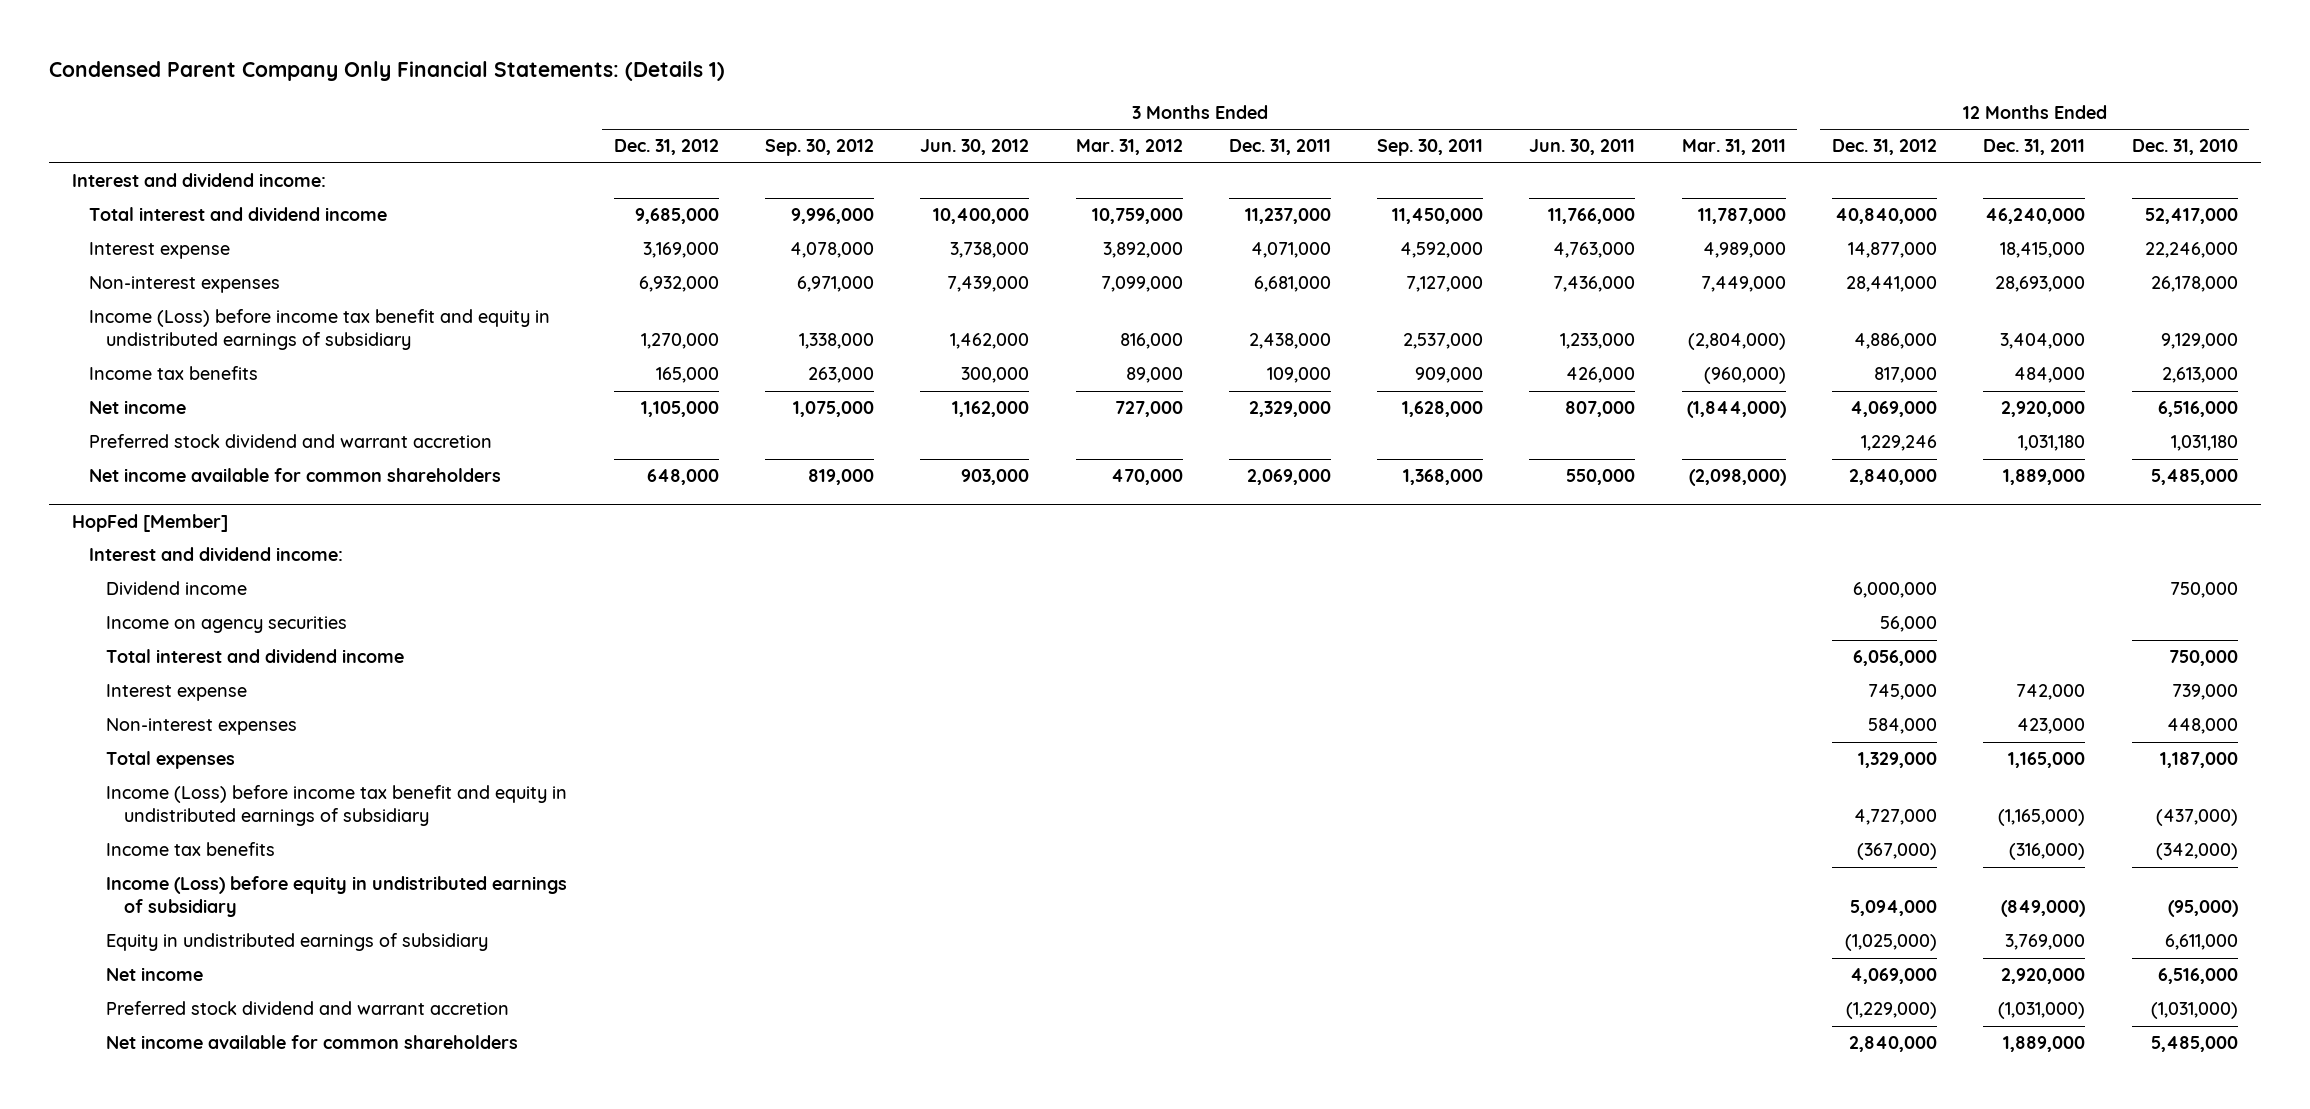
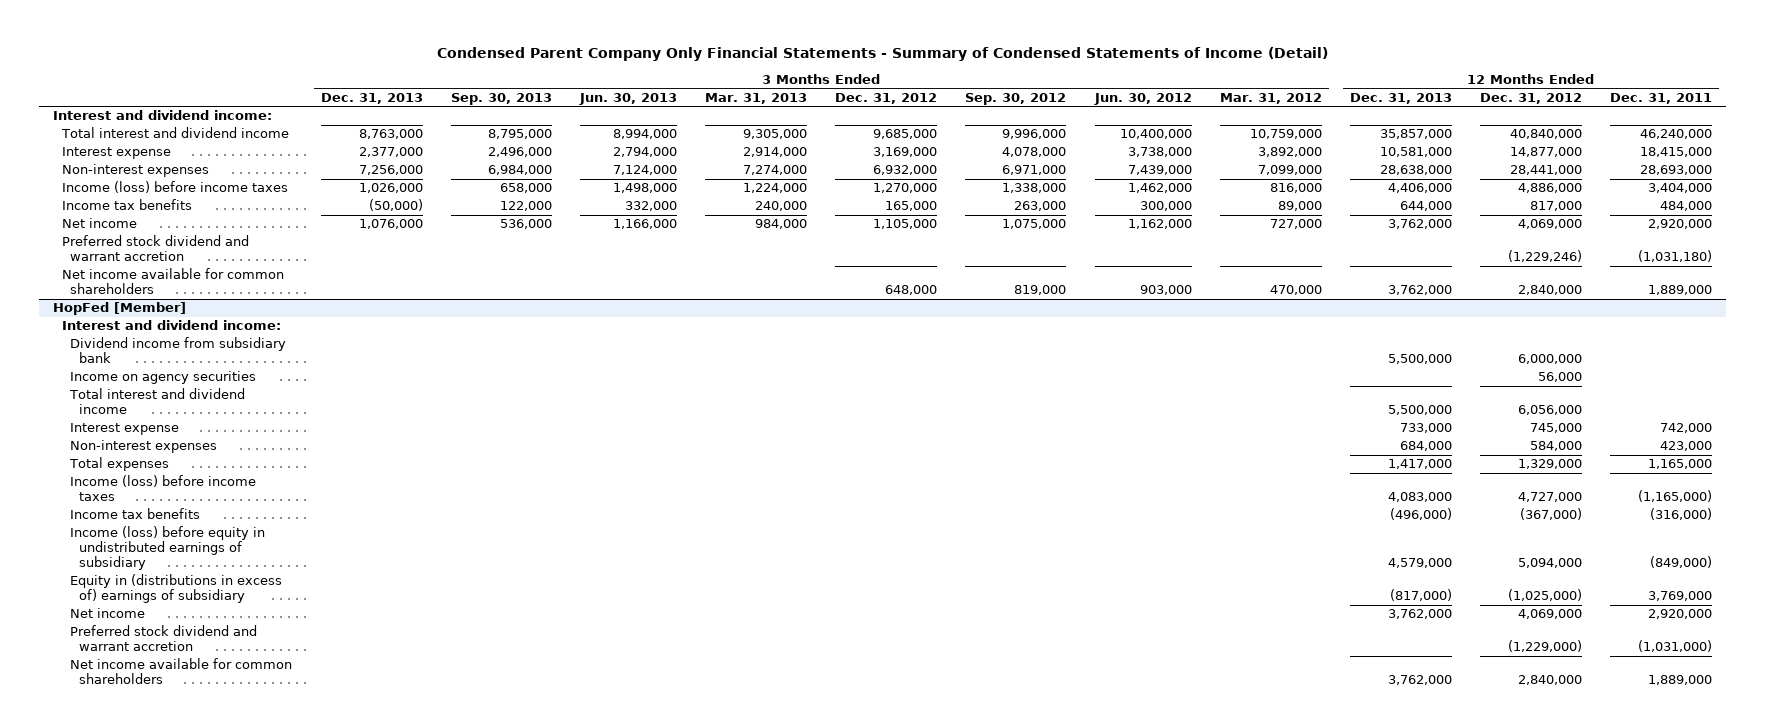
- Condensed Parent Company Only Financial Statements: (Details 1)
+ Condensed Parent Company Only Financial Statements - Summary of Condensed Statements of Income (Detail)
- | 3 Months Ended Dec. 31, 2012 | 3 Months Ended Sep. 30, 2012 | 3 Months Ended Jun. 30, 2012 | 3 Months Ended Mar. 31, 2012 | 3 Months Ended Dec. 31, 2011 | 3 Months Ended Sep. 30, 2011 | 3 Months Ended Jun. 30, 2011 | 3 Months Ended Mar. 31, 2011 | 12 Months Ended Dec. 31, 2012 | 12 Months Ended Dec. 31, 2011 | 12 Months Ended Dec. 31, 2010
+ | 3 Months Ended Dec. 31, 2013 | 3 Months Ended Sep. 30, 2013 | 3 Months Ended Jun. 30, 2013 | 3 Months Ended Mar. 31, 2013 | 3 Months Ended Dec. 31, 2012 | 3 Months Ended Sep. 30, 2012 | 3 Months Ended Jun. 30, 2012 | 3 Months Ended Mar. 31, 2012 | 12 Months Ended Dec. 31, 2013 | 12 Months Ended Dec. 31, 2012 | 12 Months Ended Dec. 31, 2011
- Income (Loss) before income tax benefit and equity in undistributed earnings of subsidiary | 1,270,000 | 1,338,000 | 1,462,000 | 816,000 | 2,438,000 | 2,537,000 | 1,233,000 | (2,804,000) | 4,886,000 | 3,404,000 | 9,129,000
+ Income (loss) before income taxes | 1,026,000 | 658,000 | 1,498,000 | 1,224,000 | 1,270,000 | 1,338,000 | 1,462,000 | 816,000 | 4,406,000 | 4,886,000 | 3,404,000
- Preferred stock dividend and warrant accretion | | | | | | | | | 1,229,246 | 1,031,180 | 1,031,180
+ Preferred stock dividend and warrant accretion | | | | | | | | | | (1,229,246) | (1,031,180)
@ HopFed [Member]
- Dividend income | | | | | | | | | 6,000,000 | | 750,000
+ Dividend income from subsidiary bank | | | | | | | | | 5,500,000 | 6,000,000 |
- Income (Loss) before income tax benefit and equity in undistributed earnings of subsidiary | | | | | | | | | 4,727,000 | (1,165,000) | (437,000)
+ Income (loss) before income taxes | | | | | | | | | 4,083,000 | 4,727,000 | (1,165,000)
- Income (Loss) before equity in undistributed earnings of subsidiary | | | | | | | | | 5,094,000 | (849,000) | (95,000)
- Equity in undistributed earnings of subsidiary | | | | | | | | | (1,025,000) | 3,769,000 | 6,611,000
+ Income (loss) before equity in undistributed earnings of subsidiary | | | | | | | | | 4,579,000 | 5,094,000 | (849,000)
+ Equity in (distributions in excess of) earnings of subsidiary | | | | | | | | | (817,000) | (1,025,000) | 3,769,000

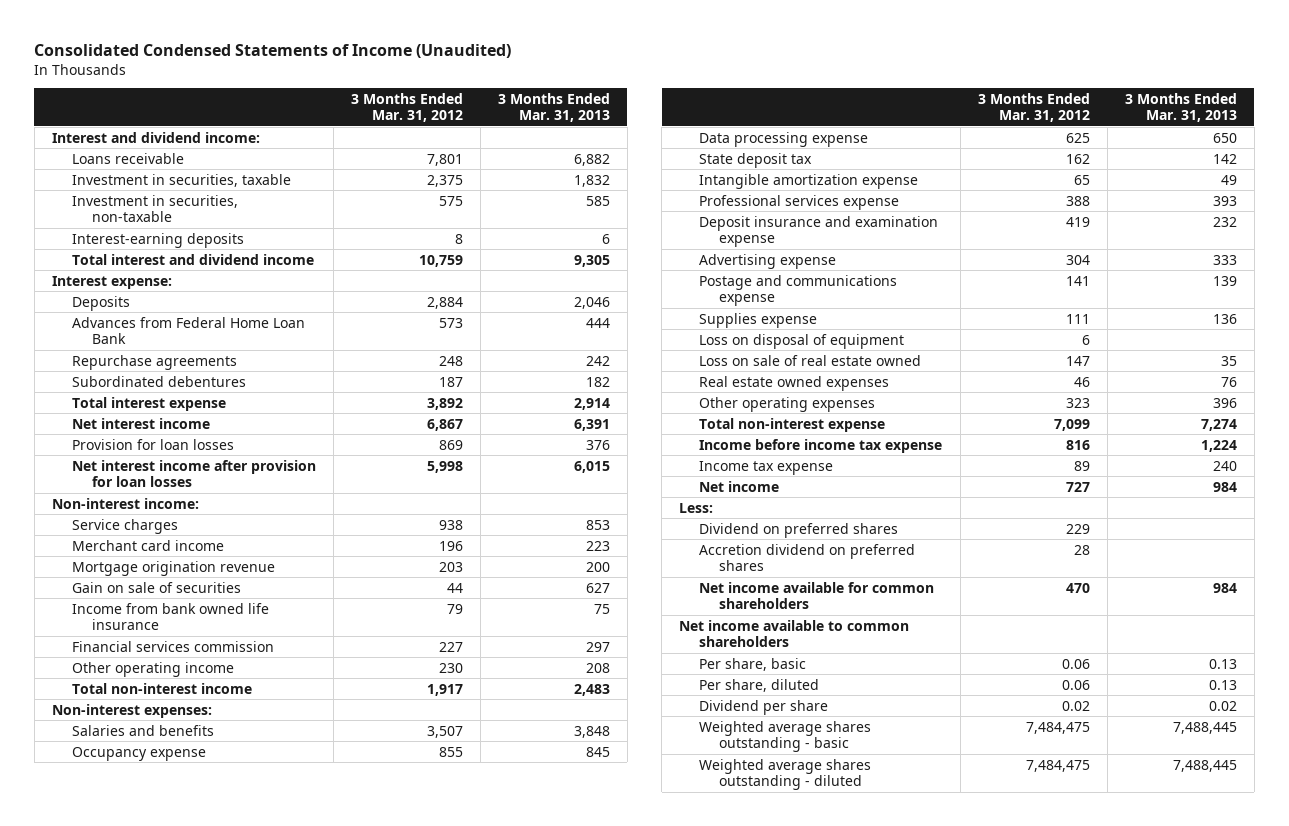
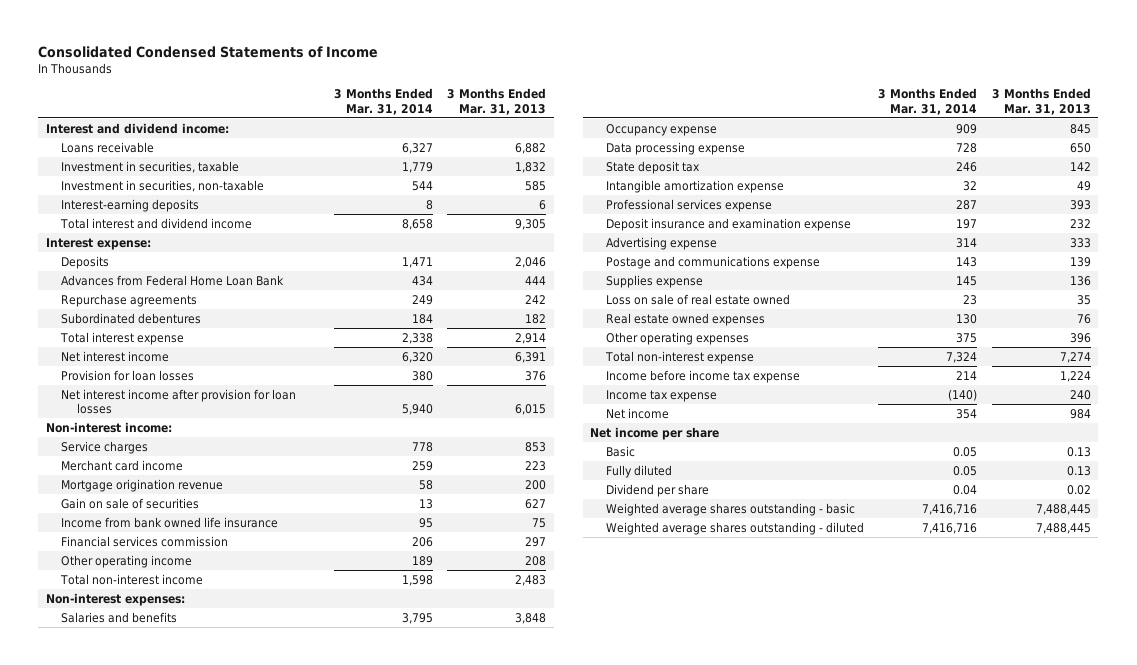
- Consolidated Condensed Statements of Income (Unaudited)
+ Consolidated Condensed Statements of Income
- | 3 Months Ended Mar. 31, 2012 | 3 Months Ended Mar. 31, 2013
+ | 3 Months Ended Mar. 31, 2014 | 3 Months Ended Mar. 31, 2013
- Loss on disposal of equipment | 6 |
- Less:
- Dividend on preferred shares | 229 |
- Accretion dividend on preferred shares | 28 |
- Net income available for common shareholders | 470 | 984
- Net income available to common shareholders
- Per share, basic | 0.06 | 0.13
- Per share, diluted | 0.06 | 0.13
+ Net income per share
+ Basic | 0.05 | 0.13
+ Fully diluted | 0.05 | 0.13

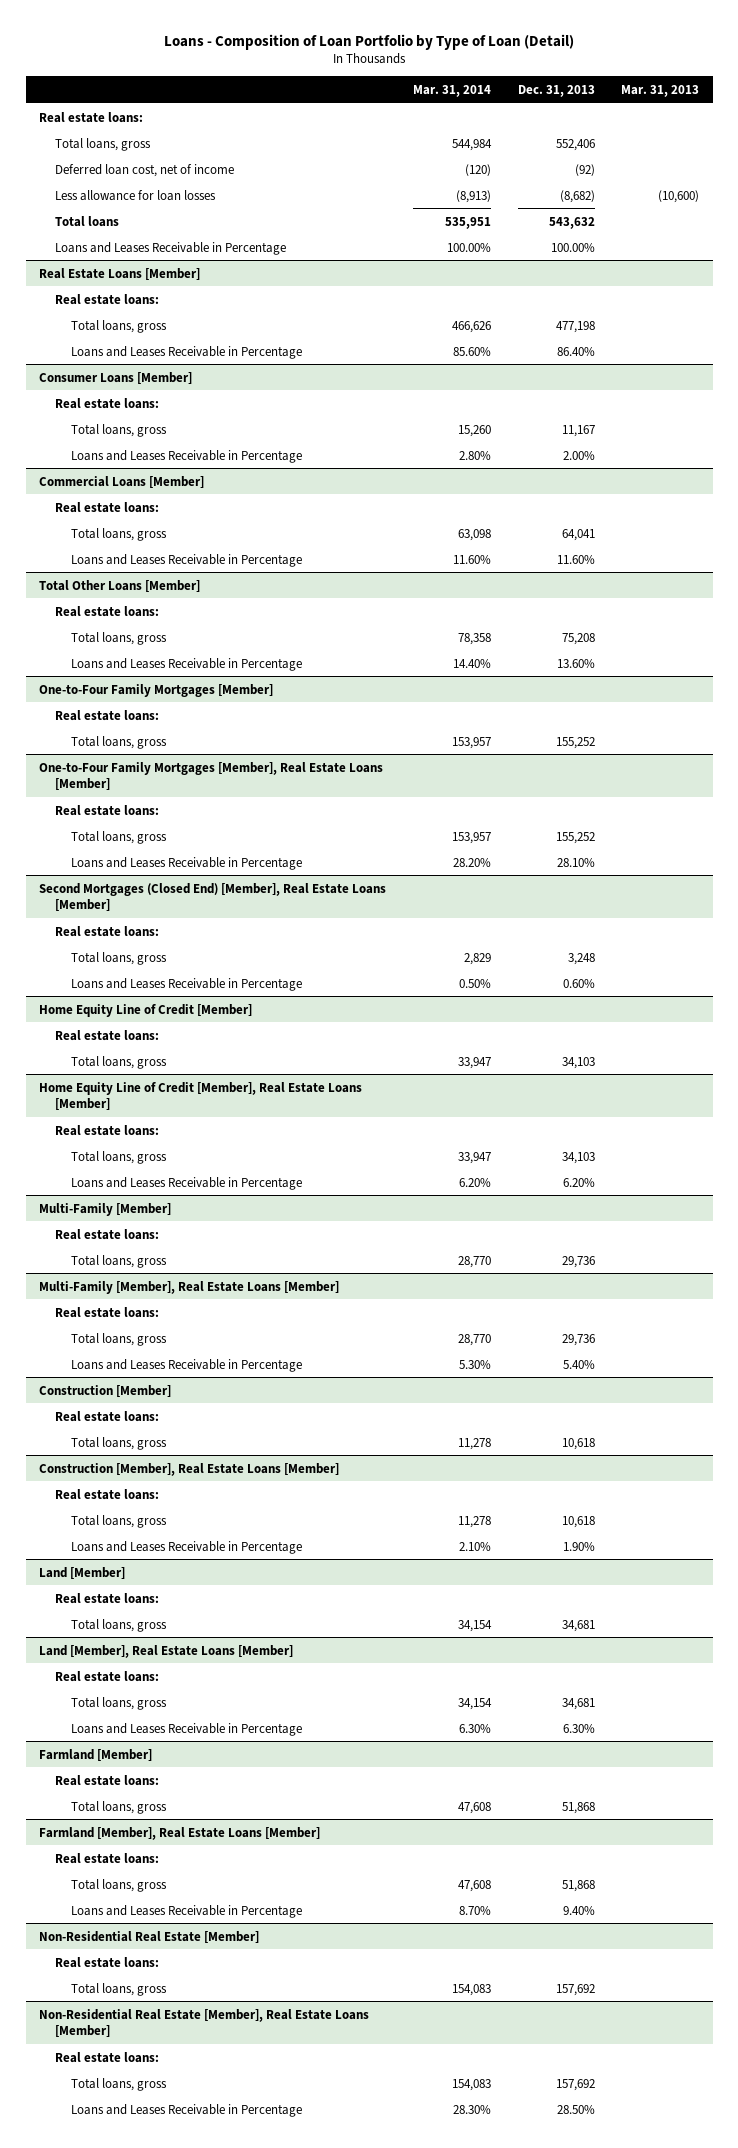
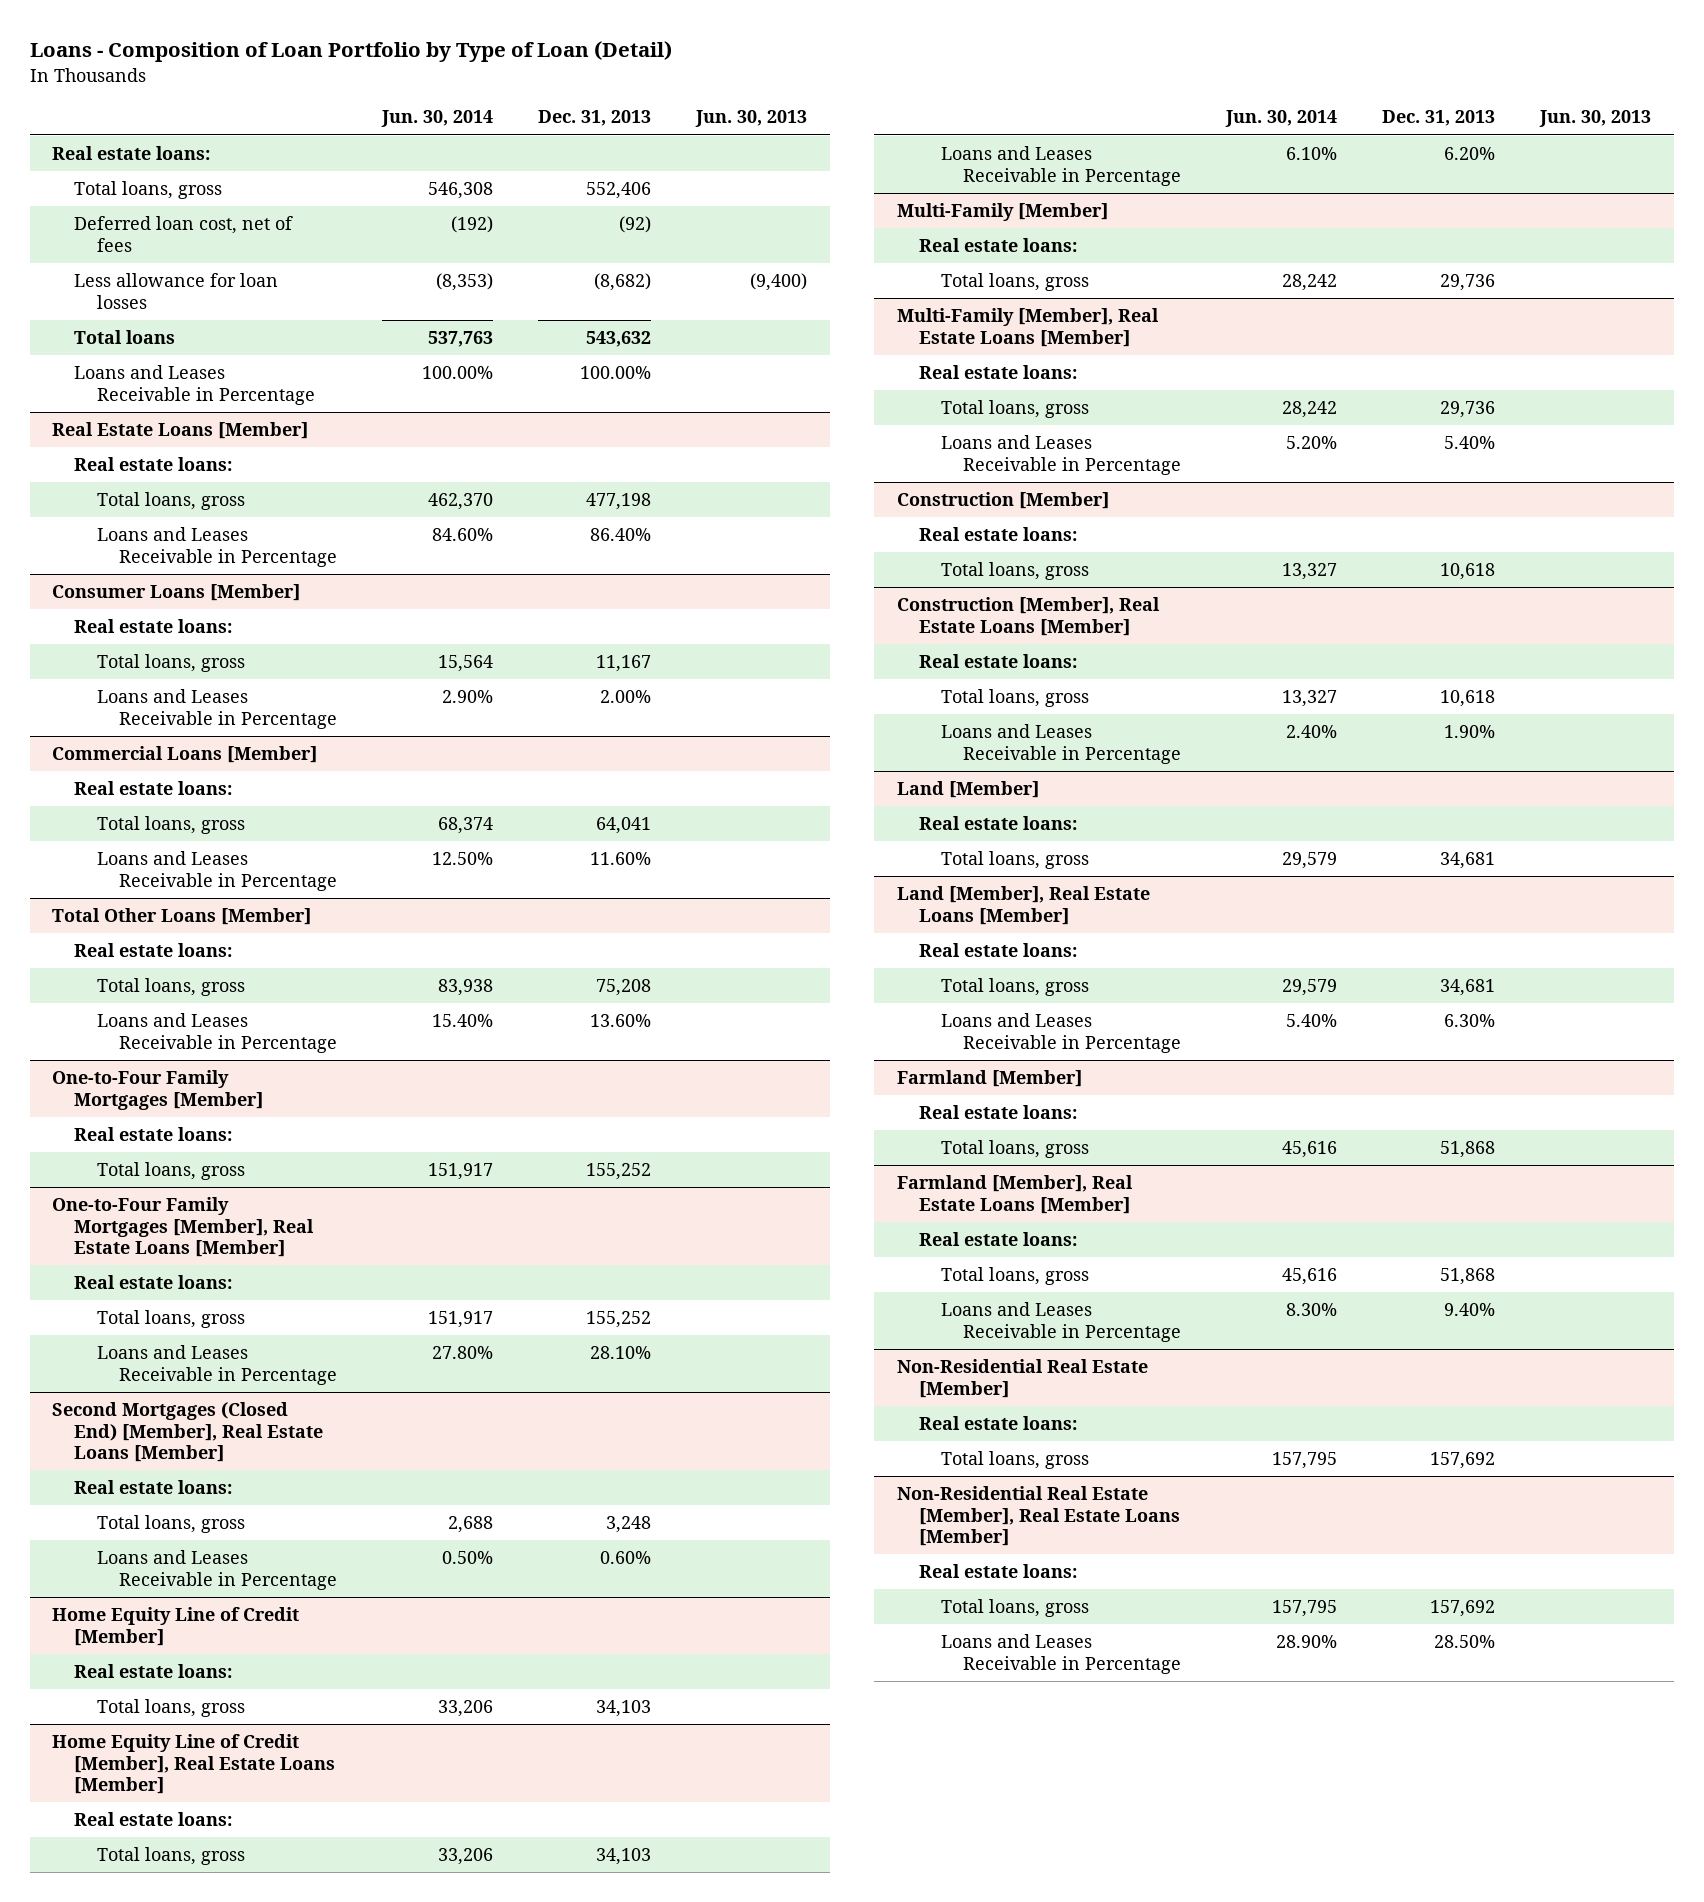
- | Mar. 31, 2014 | Dec. 31, 2013 | Mar. 31, 2013
+ | Jun. 30, 2014 | Dec. 31, 2013 | Jun. 30, 2013
- Deferred loan cost, net of income | (120) | (92) |
+ Deferred loan cost, net of fees | (192) | (92) |

